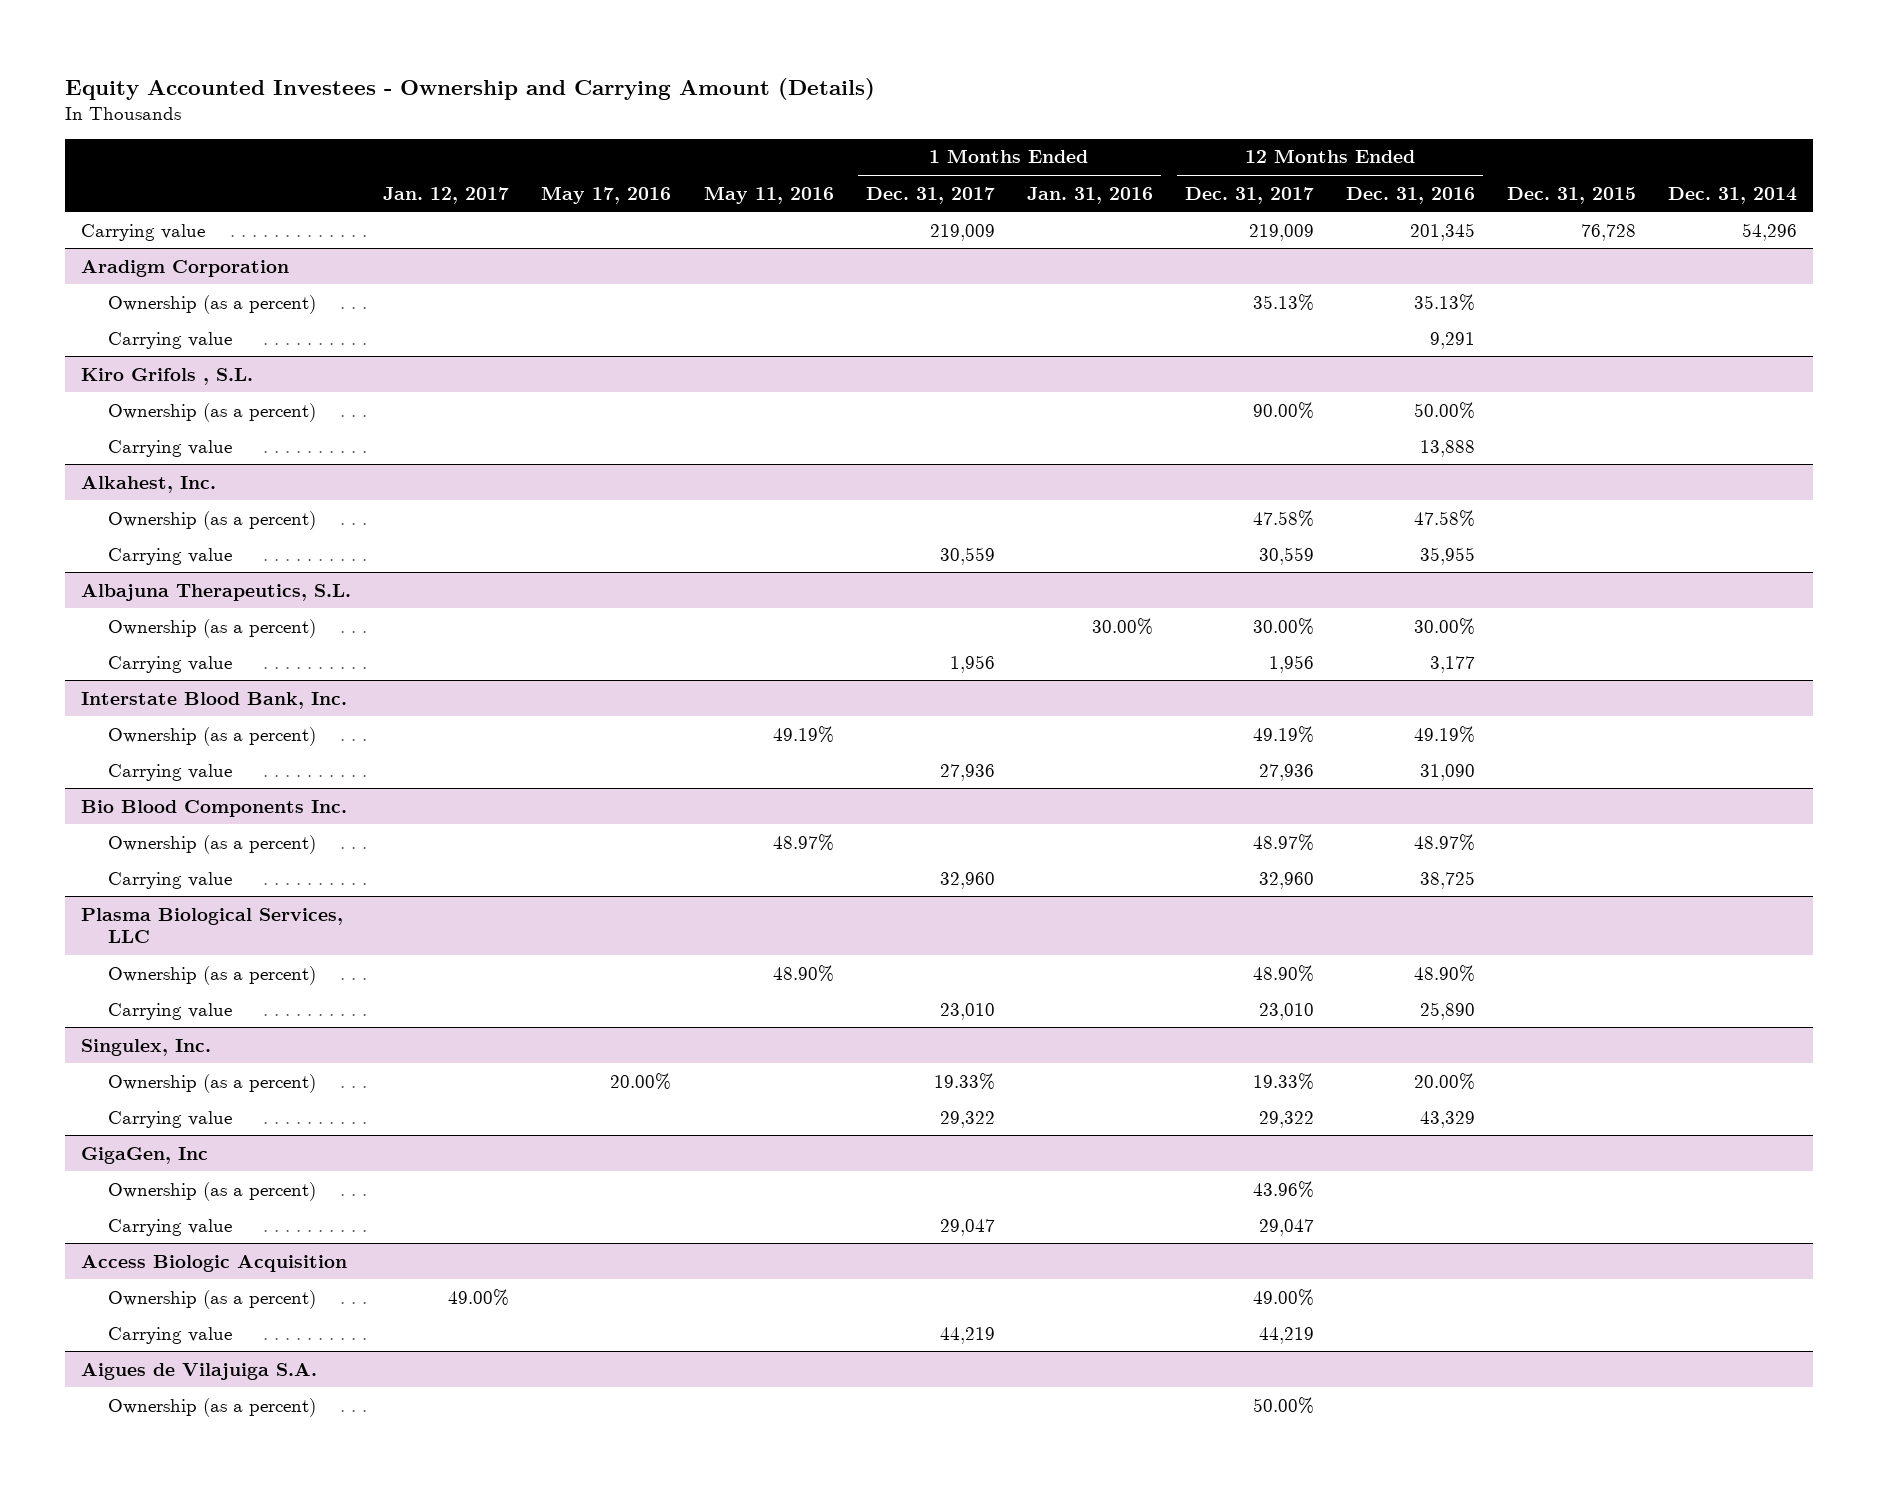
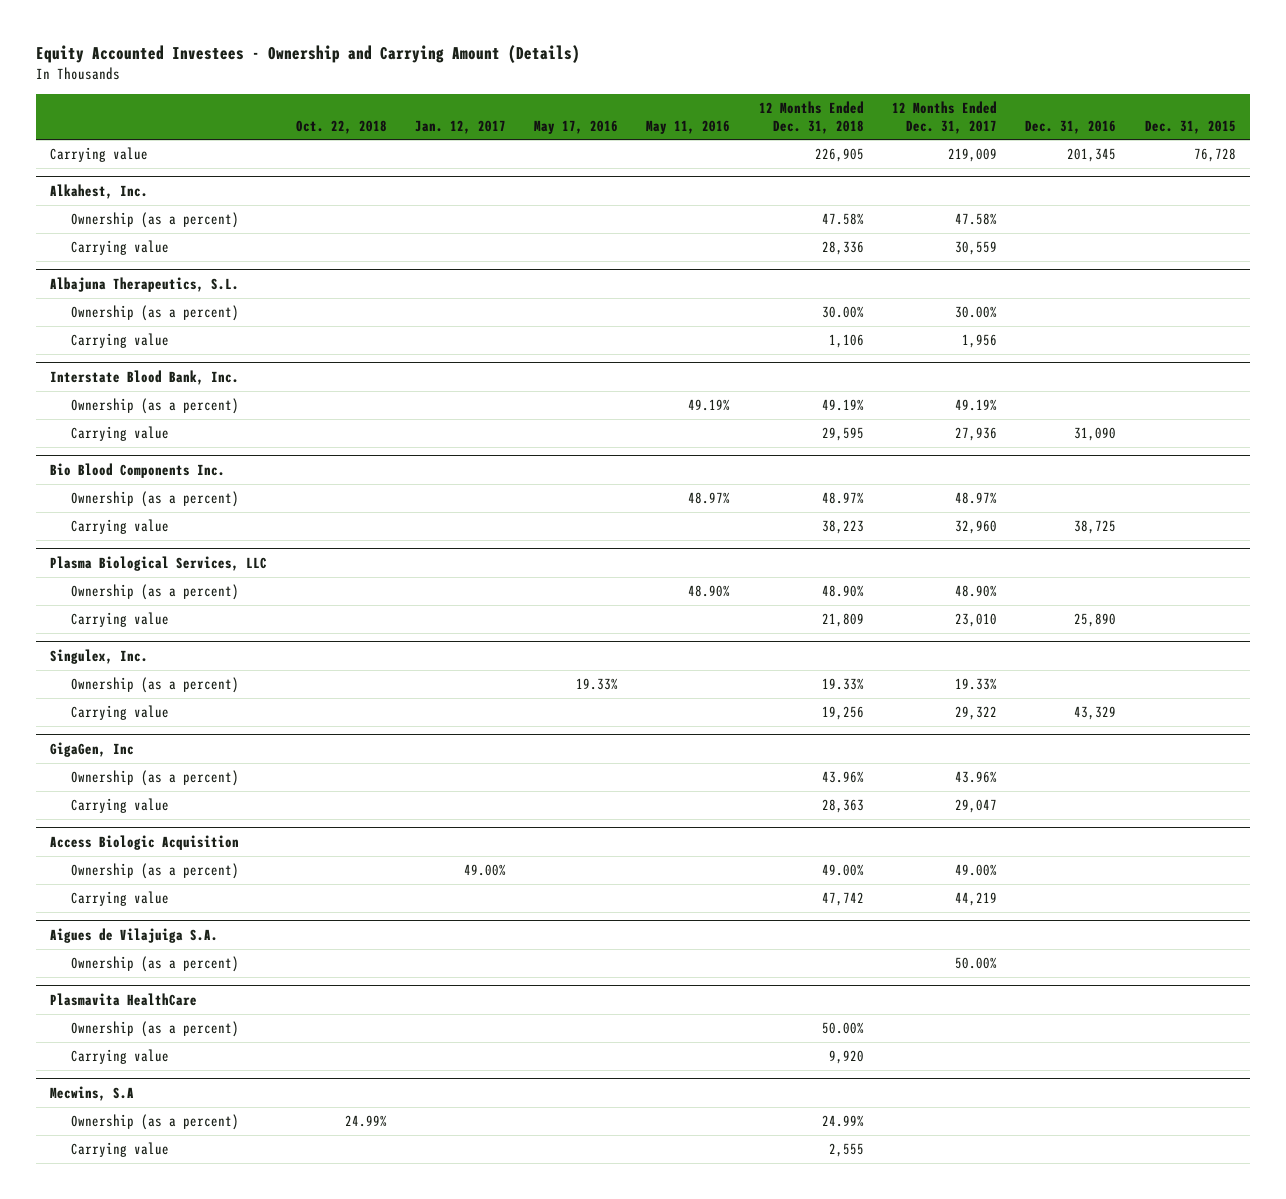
- | Jan. 12, 2017 | May 17, 2016 | May 11, 2016 | 1 Months Ended Dec. 31, 2017 | 1 Months Ended Jan. 31, 2016 | 12 Months Ended Dec. 31, 2017 | 12 Months Ended Dec. 31, 2016 | Dec. 31, 2015 | Dec. 31, 2014
+ | Oct. 22, 2018 | Jan. 12, 2017 | May 17, 2016 | May 11, 2016 | 12 Months Ended Dec. 31, 2018 | 12 Months Ended Dec. 31, 2017 | Dec. 31, 2016 | Dec. 31, 2015
- Aradigm Corporation
- Ownership (as a percent) | | | | | | 35.13% | 35.13% | |
- Carrying value | | | | | | | 9,291 | |
- Kiro Grifols , S.L.
- Ownership (as a percent) | | | | | | 90.00% | 50.00% | |
- Carrying value | | | | | | | 13,888 | |
@ Singulex, Inc.
- Ownership (as a percent) | | 20.00% | | 19.33% | | 19.33% | 20.00% | |
+ Ownership (as a percent) | | | 19.33% | | 19.33% | 19.33% | |
+ Plasmavita HealthCare
+ Ownership (as a percent) | | | | | 50.00% | | |
+ Carrying value | | | | | 9,920 | | |
+ Mecwins, S.A
+ Ownership (as a percent) | 24.99% | | | | 24.99% | | |
+ Carrying value | | | | | 2,555 | | |

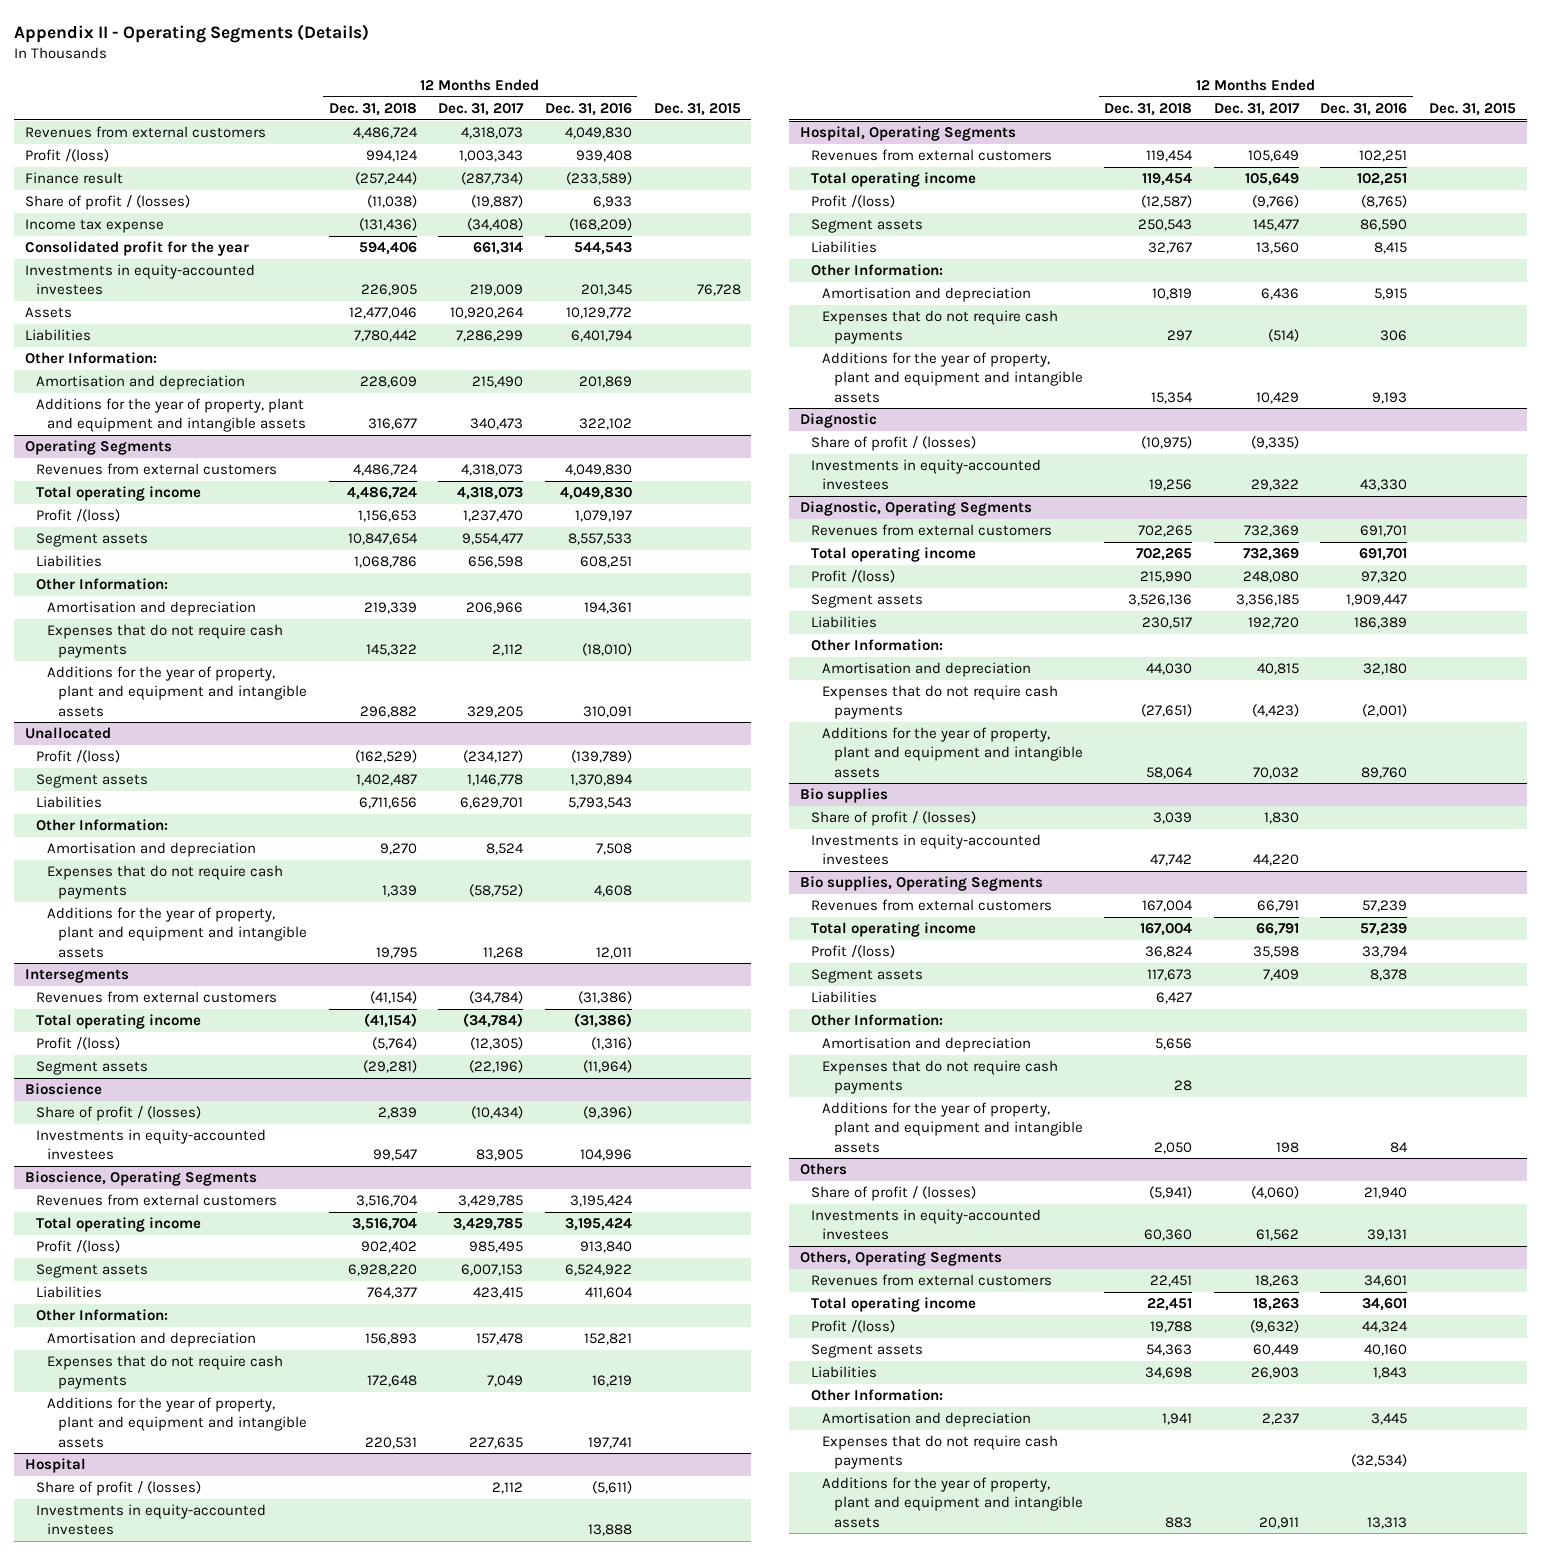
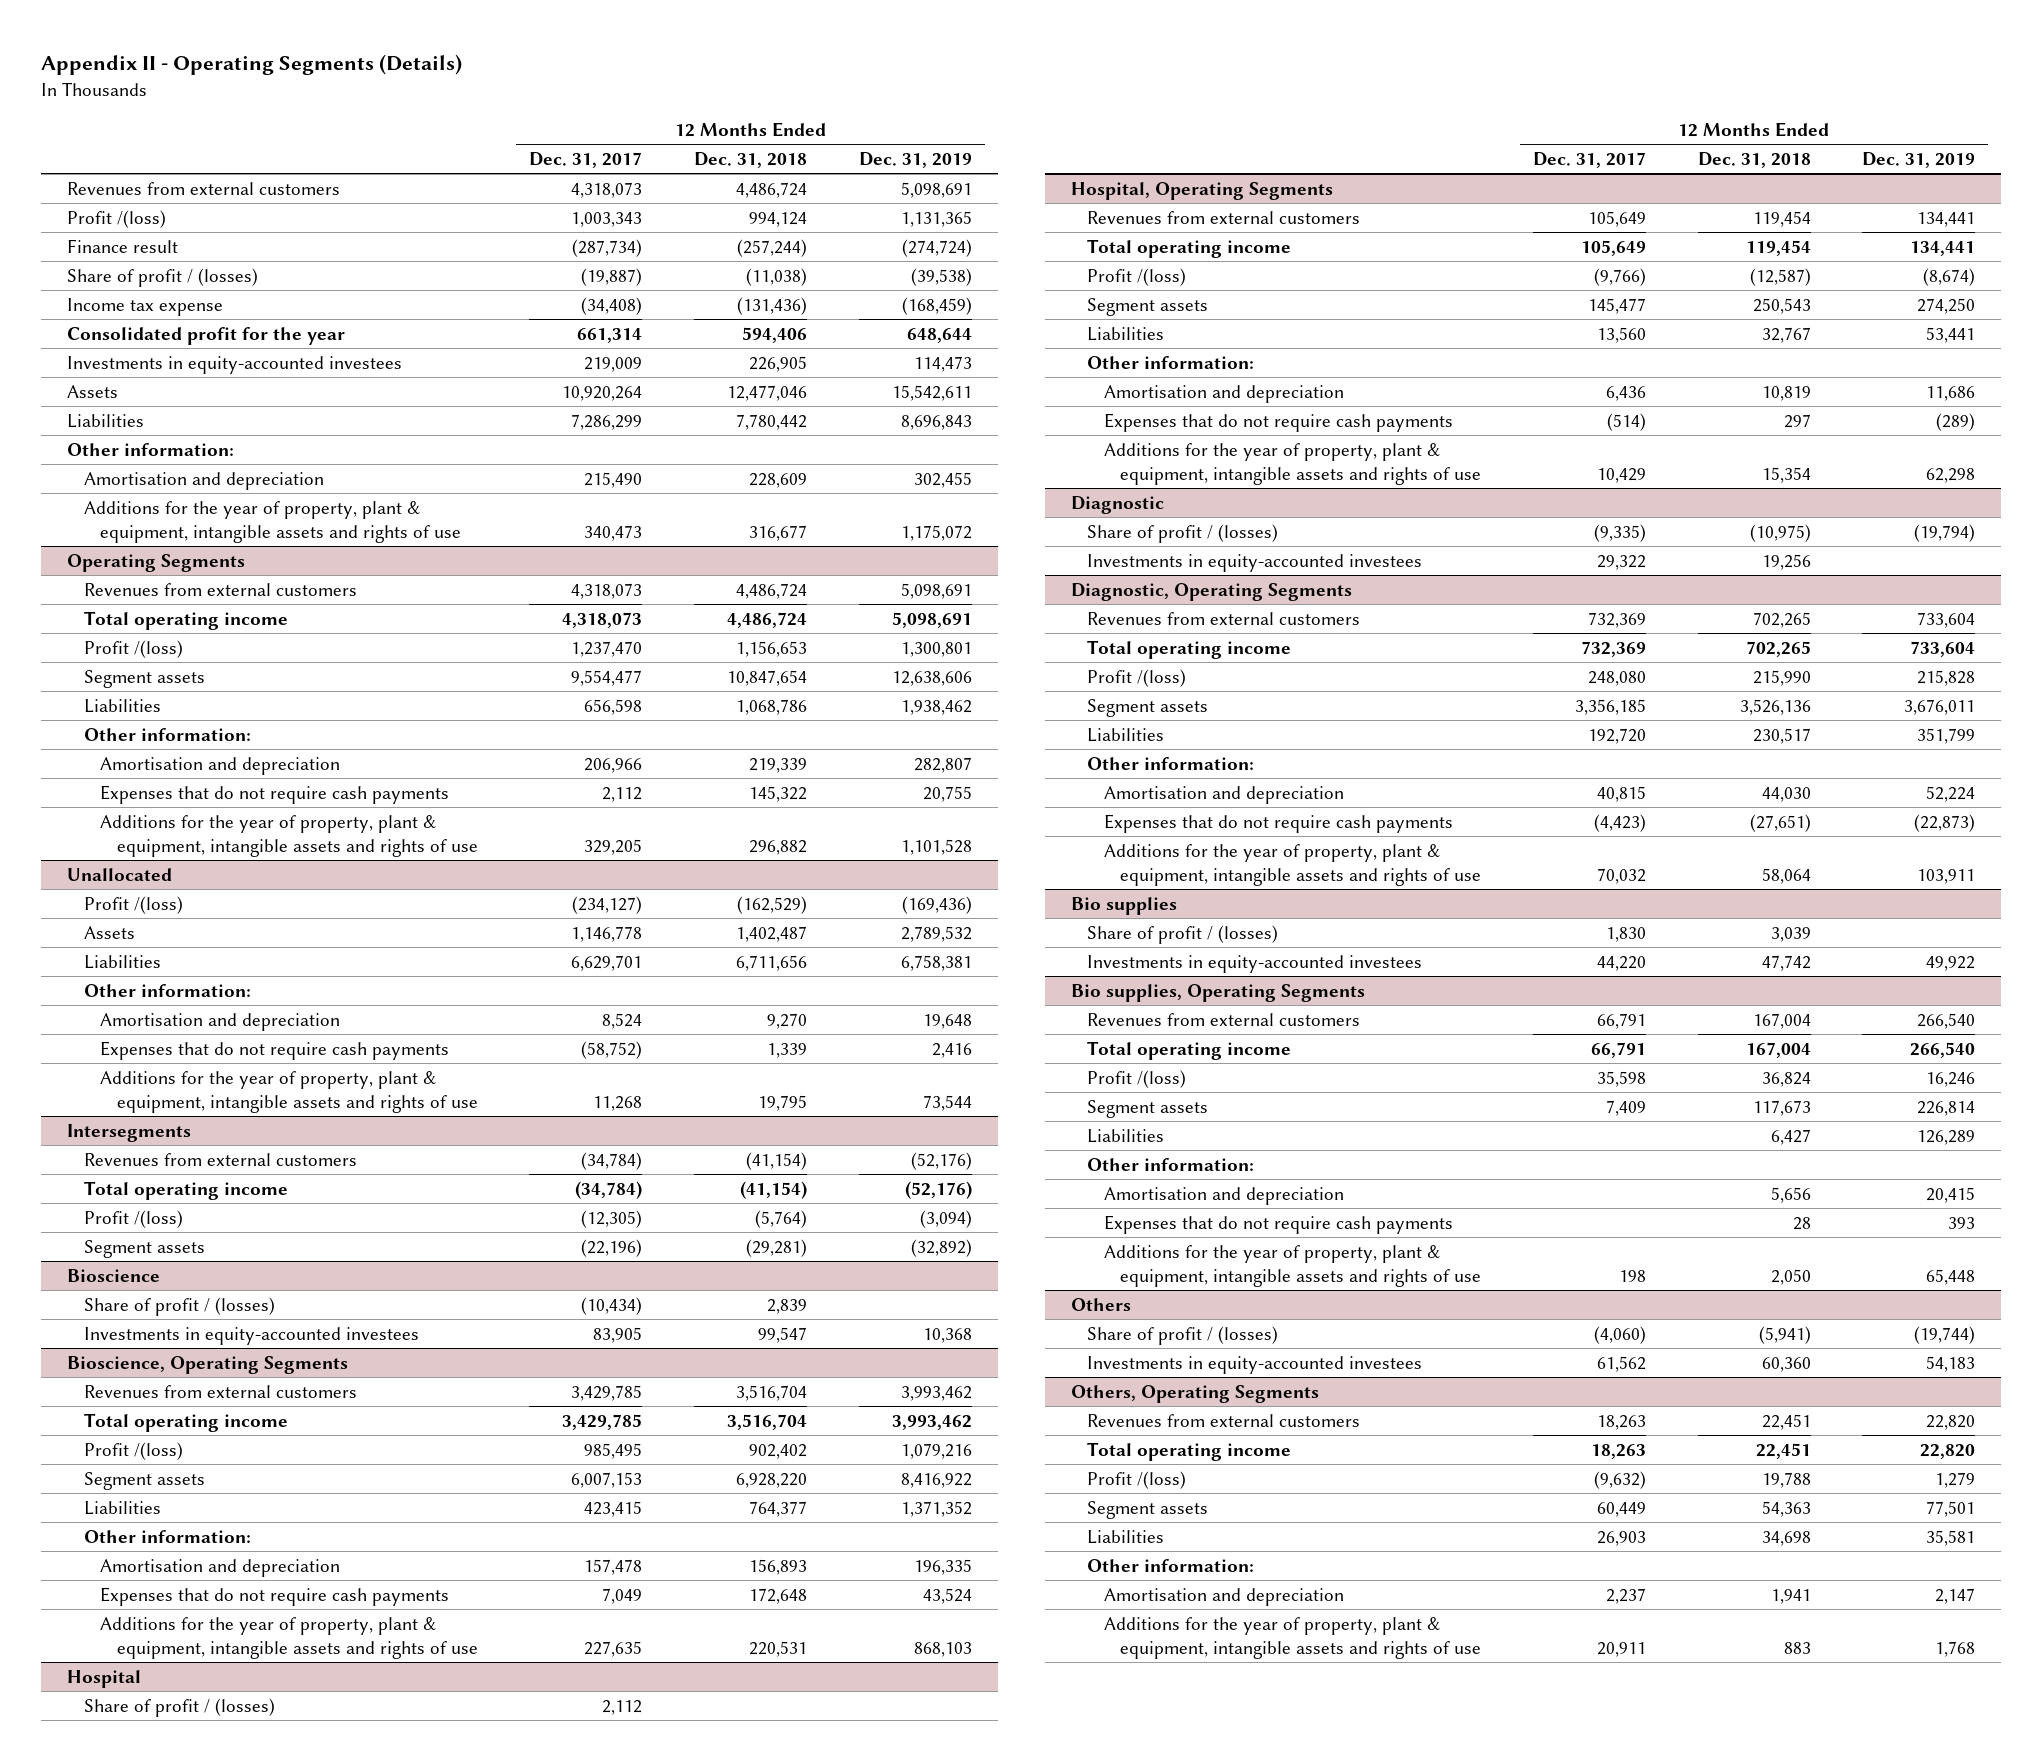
- | 12 Months Ended Dec. 31, 2018 | 12 Months Ended Dec. 31, 2017 | 12 Months Ended Dec. 31, 2016 | Dec. 31, 2015
+ | 12 Months Ended Dec. 31, 2017 | 12 Months Ended Dec. 31, 2018 | 12 Months Ended Dec. 31, 2019
- Other Information:
+ Other information:
- Additions for the year of property, plant and equipment and intangible assets | 316,677 | 340,473 | 322,102 |
+ Additions for the year of property, plant & equipment, intangible assets and rights of use | 340,473 | 316,677 | 1,175,072
@ Operating Segments
- Other Information:
+ Other information:
- Additions for the year of property, plant and equipment and intangible assets | 296,882 | 329,205 | 310,091 |
+ Additions for the year of property, plant & equipment, intangible assets and rights of use | 329,205 | 296,882 | 1,101,528
@ Unallocated
- Segment assets | 1,402,487 | 1,146,778 | 1,370,894 |
+ Assets | 1,146,778 | 1,402,487 | 2,789,532
- Other Information:
+ Other information:
- Additions for the year of property, plant and equipment and intangible assets | 19,795 | 11,268 | 12,011 |
+ Additions for the year of property, plant & equipment, intangible assets and rights of use | 11,268 | 19,795 | 73,544
@ Bioscience, Operating Segments
- Other Information:
+ Other information:
- Additions for the year of property, plant and equipment and intangible assets | 220,531 | 227,635 | 197,741 |
+ Additions for the year of property, plant & equipment, intangible assets and rights of use | 227,635 | 220,531 | 868,103
@ Hospital
- Investments in equity-accounted investees | | | 13,888 |
@ Hospital, Operating Segments
- Other Information:
+ Other information:
- Additions for the year of property, plant and equipment and intangible assets | 15,354 | 10,429 | 9,193 |
+ Additions for the year of property, plant & equipment, intangible assets and rights of use | 10,429 | 15,354 | 62,298
@ Diagnostic, Operating Segments
- Other Information:
+ Other information:
- Additions for the year of property, plant and equipment and intangible assets | 58,064 | 70,032 | 89,760 |
+ Additions for the year of property, plant & equipment, intangible assets and rights of use | 70,032 | 58,064 | 103,911
@ Bio supplies, Operating Segments
- Other Information:
+ Other information:
- Additions for the year of property, plant and equipment and intangible assets | 2,050 | 198 | 84 |
+ Additions for the year of property, plant & equipment, intangible assets and rights of use | 198 | 2,050 | 65,448
@ Others, Operating Segments
- Other Information:
+ Other information:
- Expenses that do not require cash payments | | | (32,534) |
- Additions for the year of property, plant and equipment and intangible assets | 883 | 20,911 | 13,313 |
+ Additions for the year of property, plant & equipment, intangible assets and rights of use | 20,911 | 883 | 1,768

